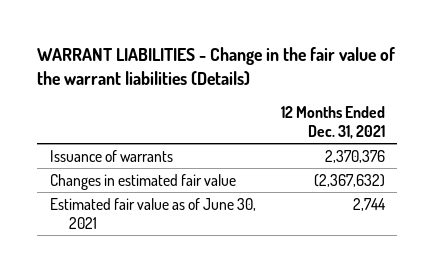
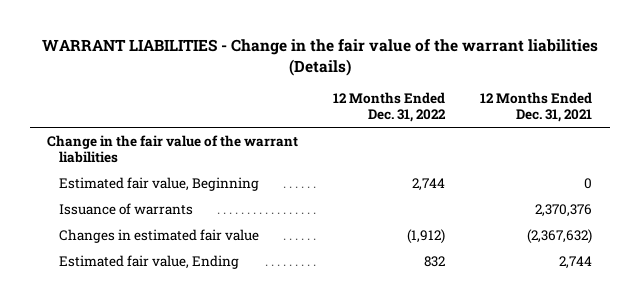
- | 12 Months Ended Dec. 31, 2021
+ | 12 Months Ended Dec. 31, 2022 | 12 Months Ended Dec. 31, 2021
+ Change in the fair value of the warrant liabilities
+ Estimated fair value, Beginning | 2,744 | 0
- Estimated fair value as of June 30, 2021 | 2,744
+ Estimated fair value, Ending | 832 | 2,744

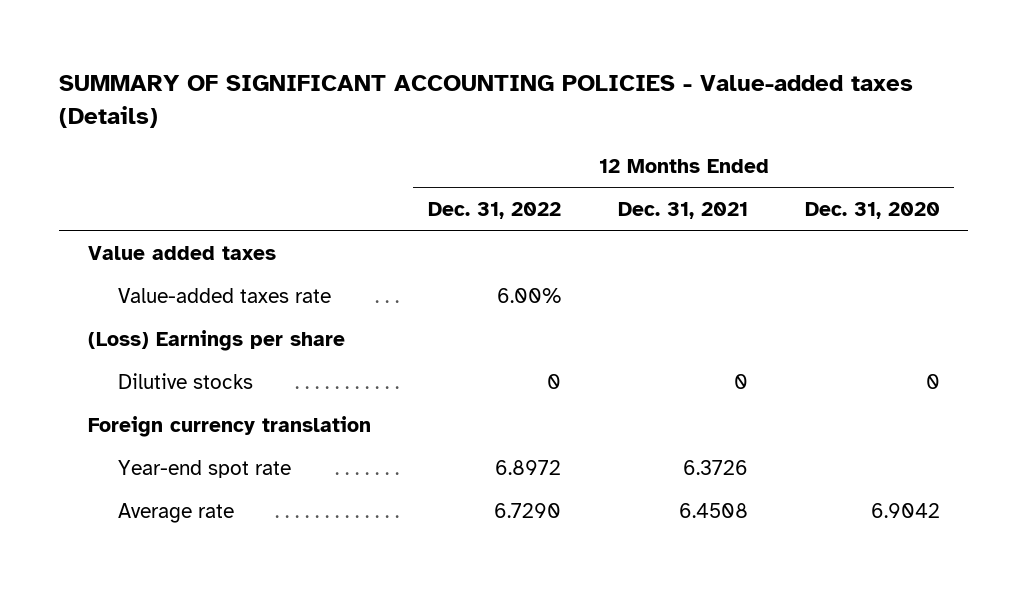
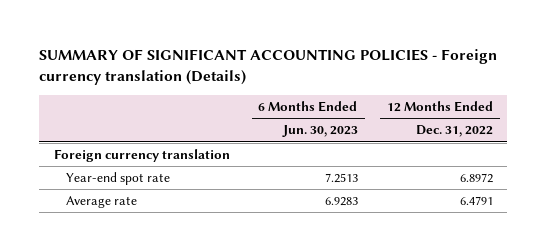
- SUMMARY OF SIGNIFICANT ACCOUNTING POLICIES - Value-added taxes (Details)
+ SUMMARY OF SIGNIFICANT ACCOUNTING POLICIES - Foreign currency translation (Details)
- | 12 Months Ended Dec. 31, 2022 | 12 Months Ended Dec. 31, 2021 | 12 Months Ended Dec. 31, 2020
+ | 6 Months Ended Jun. 30, 2023 | 12 Months Ended Dec. 31, 2022
- Value added taxes
- Value-added taxes rate | 6.00% | |
- (Loss) Earnings per share
- Dilutive stocks | 0 | 0 | 0
- Average rate | 6.7290 | 6.4508 | 6.9042
+ Average rate | 6.9283 | 6.4791

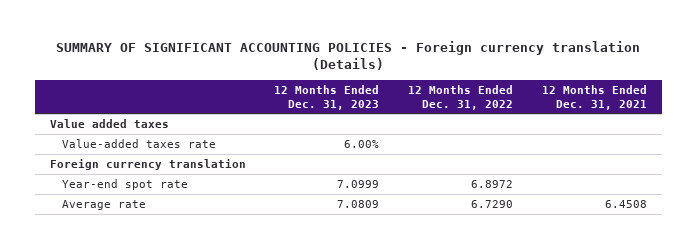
- | 6 Months Ended Jun. 30, 2023 | 12 Months Ended Dec. 31, 2022
+ | 12 Months Ended Dec. 31, 2023 | 12 Months Ended Dec. 31, 2022 | 12 Months Ended Dec. 31, 2021
+ Value added taxes
+ Value-added taxes rate | 6.00% | |
- Average rate | 6.9283 | 6.4791
+ Average rate | 7.0809 | 6.7290 | 6.4508

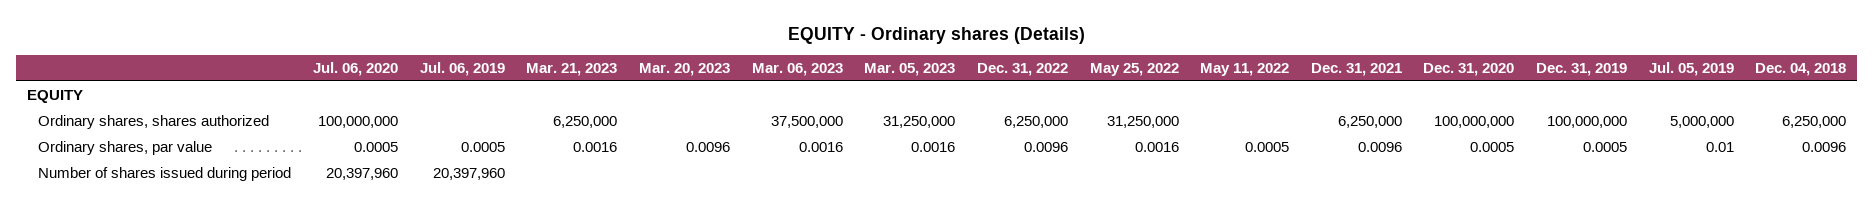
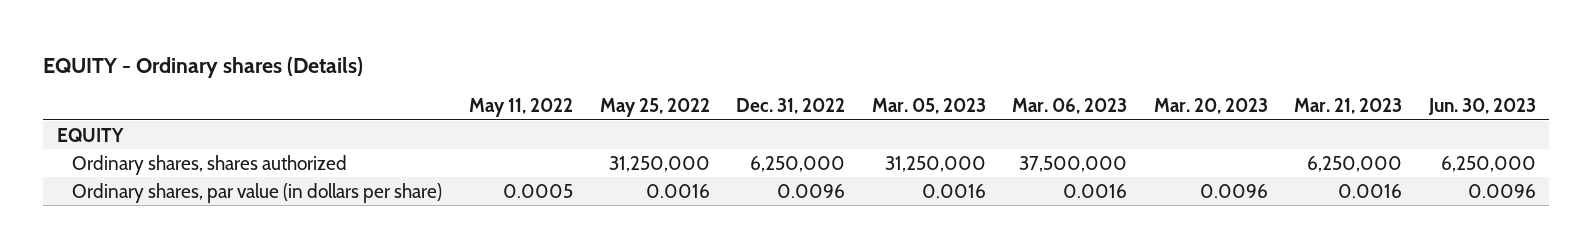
- | Jul. 06, 2020 | Jul. 06, 2019 | Mar. 21, 2023 | Mar. 20, 2023 | Mar. 06, 2023 | Mar. 05, 2023 | Dec. 31, 2022 | May 25, 2022 | May 11, 2022 | Dec. 31, 2021 | Dec. 31, 2020 | Dec. 31, 2019 | Jul. 05, 2019 | Dec. 04, 2018
+ | May 11, 2022 | May 25, 2022 | Dec. 31, 2022 | Mar. 05, 2023 | Mar. 06, 2023 | Mar. 20, 2023 | Mar. 21, 2023 | Jun. 30, 2023
- Ordinary shares, par value | 0.0005 | 0.0005 | 0.0016 | 0.0096 | 0.0016 | 0.0016 | 0.0096 | 0.0016 | 0.0005 | 0.0096 | 0.0005 | 0.0005 | 0.01 | 0.0096
- Number of shares issued during period | 20,397,960 | 20,397,960 | | | | | | | | | | | |
+ Ordinary shares, par value (in dollars per share) | 0.0005 | 0.0016 | 0.0096 | 0.0016 | 0.0016 | 0.0096 | 0.0016 | 0.0096

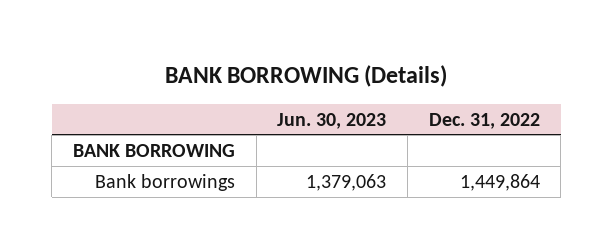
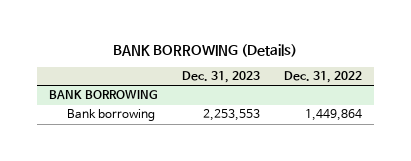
- | Jun. 30, 2023 | Dec. 31, 2022
+ | Dec. 31, 2023 | Dec. 31, 2022
- Bank borrowings | 1,379,063 | 1,449,864
+ Bank borrowing | 2,253,553 | 1,449,864

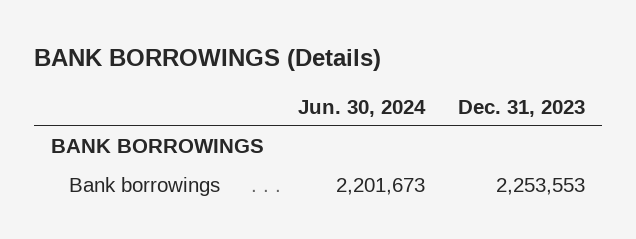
- BANK BORROWING (Details)
+ BANK BORROWINGS (Details)
- | Dec. 31, 2023 | Dec. 31, 2022
+ | Jun. 30, 2024 | Dec. 31, 2023
- BANK BORROWING
- Bank borrowing | 2,253,553 | 1,449,864
+ BANK BORROWINGS
+ Bank borrowings | 2,201,673 | 2,253,553

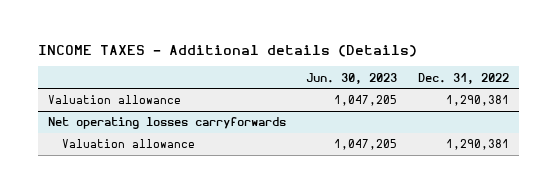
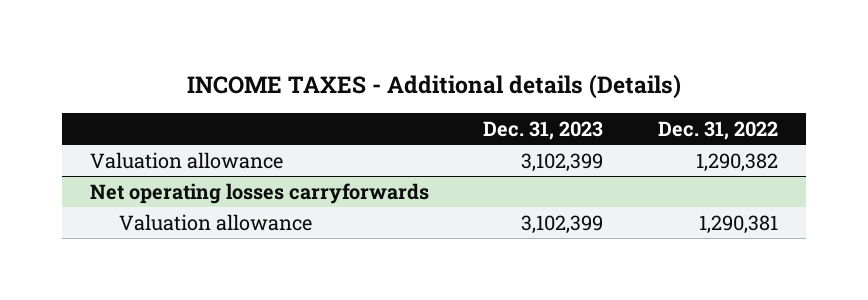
- | Jun. 30, 2023 | Dec. 31, 2022
+ | Dec. 31, 2023 | Dec. 31, 2022
- Valuation allowance | 1,047,205 | 1,290,381
+ Valuation allowance | 3,102,399 | 1,290,382

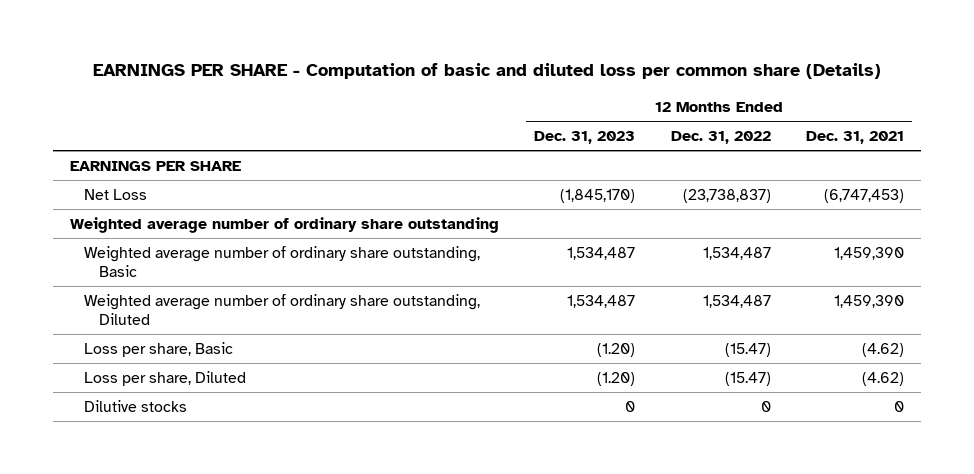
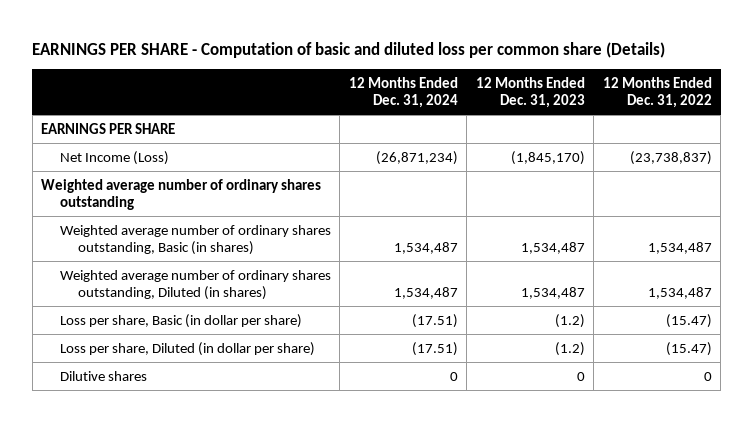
- | 12 Months Ended Dec. 31, 2023 | 12 Months Ended Dec. 31, 2022 | 12 Months Ended Dec. 31, 2021
+ | 12 Months Ended Dec. 31, 2024 | 12 Months Ended Dec. 31, 2023 | 12 Months Ended Dec. 31, 2022
- Net Loss | (1,845,170) | (23,738,837) | (6,747,453)
- Weighted average number of ordinary share outstanding
- Weighted average number of ordinary share outstanding, Basic | 1,534,487 | 1,534,487 | 1,459,390
- Weighted average number of ordinary share outstanding, Diluted | 1,534,487 | 1,534,487 | 1,459,390
- Loss per share, Basic | (1.20) | (15.47) | (4.62)
- Loss per share, Diluted | (1.20) | (15.47) | (4.62)
- Dilutive stocks | 0 | 0 | 0
+ Net Income (Loss) | (26,871,234) | (1,845,170) | (23,738,837)
+ Weighted average number of ordinary shares outstanding
+ Weighted average number of ordinary shares outstanding, Basic (in shares) | 1,534,487 | 1,534,487 | 1,534,487
+ Weighted average number of ordinary shares outstanding, Diluted (in shares) | 1,534,487 | 1,534,487 | 1,534,487
+ Loss per share, Basic (in dollar per share) | (17.51) | (1.2) | (15.47)
+ Loss per share, Diluted (in dollar per share) | (17.51) | (1.2) | (15.47)
+ Dilutive shares | 0 | 0 | 0

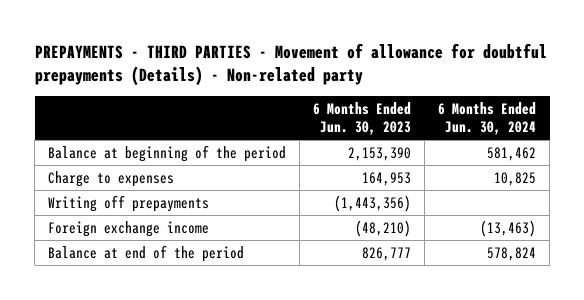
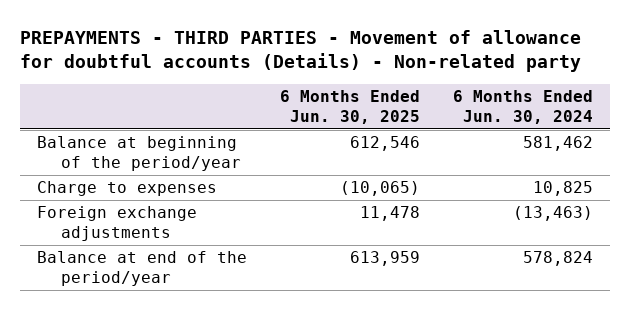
- PREPAYMENTS - THIRD PARTIES - Movement of allowance for doubtful prepayments (Details) - Non-related party
+ PREPAYMENTS - THIRD PARTIES - Movement of allowance for doubtful accounts (Details) - Non-related party
- | 6 Months Ended Jun. 30, 2023 | 6 Months Ended Jun. 30, 2024
+ | 6 Months Ended Jun. 30, 2025 | 6 Months Ended Jun. 30, 2024
- Balance at beginning of the period | 2,153,390 | 581,462
+ Balance at beginning of the period/year | 612,546 | 581,462
- Writing off prepayments | (1,443,356) |
- Foreign exchange income | (48,210) | (13,463)
- Balance at end of the period | 826,777 | 578,824
+ Foreign exchange adjustments | 11,478 | (13,463)
+ Balance at end of the period/year | 613,959 | 578,824

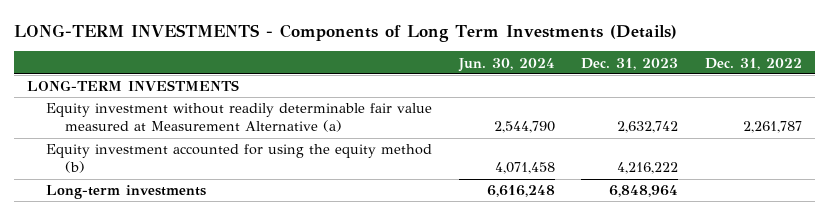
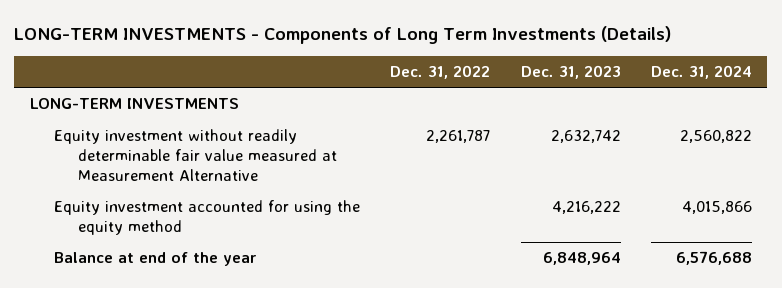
- | Jun. 30, 2024 | Dec. 31, 2023 | Dec. 31, 2022
+ | Dec. 31, 2022 | Dec. 31, 2023 | Dec. 31, 2024
- Equity investment without readily determinable fair value measured at Measurement Alternative (a) | 2,544,790 | 2,632,742 | 2,261,787
- Equity investment accounted for using the equity method (b) | 4,071,458 | 4,216,222 |
- Long-term investments | 6,616,248 | 6,848,964 |
+ Equity investment without readily determinable fair value measured at Measurement Alternative | 2,261,787 | 2,632,742 | 2,560,822
+ Equity investment accounted for using the equity method | | 4,216,222 | 4,015,866
+ Balance at end of the year | | 6,848,964 | 6,576,688

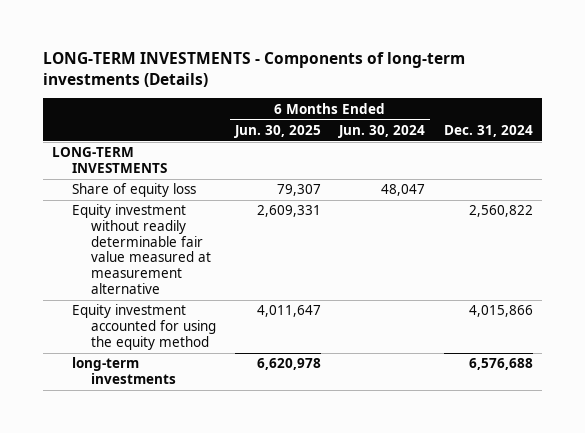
- LONG-TERM INVESTMENTS - Components of Long Term Investments (Details)
+ LONG-TERM INVESTMENTS - Components of long-term investments (Details)
- | Dec. 31, 2022 | Dec. 31, 2023 | Dec. 31, 2024
+ | 6 Months Ended Jun. 30, 2025 | 6 Months Ended Jun. 30, 2024 | Dec. 31, 2024
- Equity investment without readily determinable fair value measured at Measurement Alternative | 2,261,787 | 2,632,742 | 2,560,822
+ Share of equity loss | 79,307 | 48,047 |
+ Equity investment without readily determinable fair value measured at measurement alternative | 2,609,331 | | 2,560,822
- Balance at end of the year | | 6,848,964 | 6,576,688
+ long-term investments | 6,620,978 | | 6,576,688

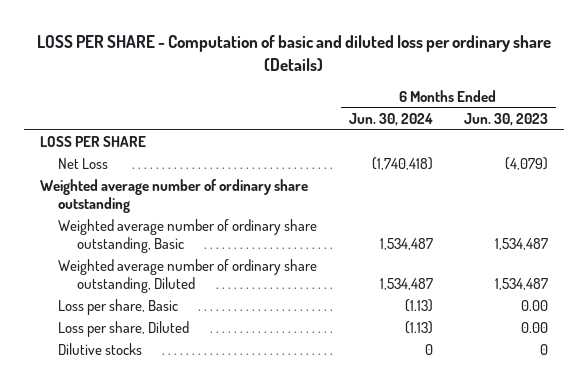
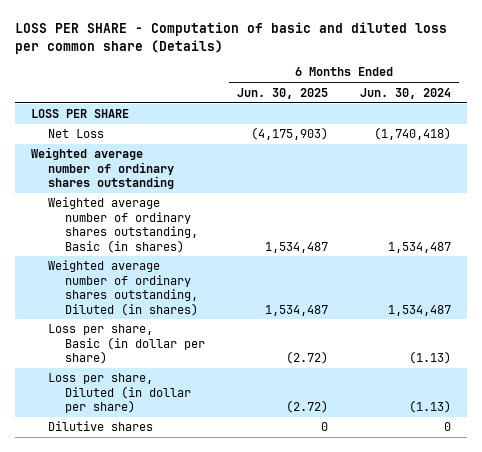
- LOSS PER SHARE - Computation of basic and diluted loss per ordinary share (Details)
+ LOSS PER SHARE - Computation of basic and diluted loss per common share (Details)
- | 6 Months Ended Jun. 30, 2024 | 6 Months Ended Jun. 30, 2023
+ | 6 Months Ended Jun. 30, 2025 | 6 Months Ended Jun. 30, 2024
- Weighted average number of ordinary share outstanding
- Weighted average number of ordinary share outstanding, Basic | 1,534,487 | 1,534,487
- Weighted average number of ordinary share outstanding, Diluted | 1,534,487 | 1,534,487
- Loss per share, Basic | (1.13) | 0.00
- Loss per share, Diluted | (1.13) | 0.00
- Dilutive stocks | 0 | 0
+ Weighted average number of ordinary shares outstanding
+ Weighted average number of ordinary shares outstanding, Basic (in shares) | 1,534,487 | 1,534,487
+ Weighted average number of ordinary shares outstanding, Diluted (in shares) | 1,534,487 | 1,534,487
+ Loss per share, Basic (in dollar per share) | (2.72) | (1.13)
+ Loss per share, Diluted (in dollar per share) | (2.72) | (1.13)
+ Dilutive shares | 0 | 0

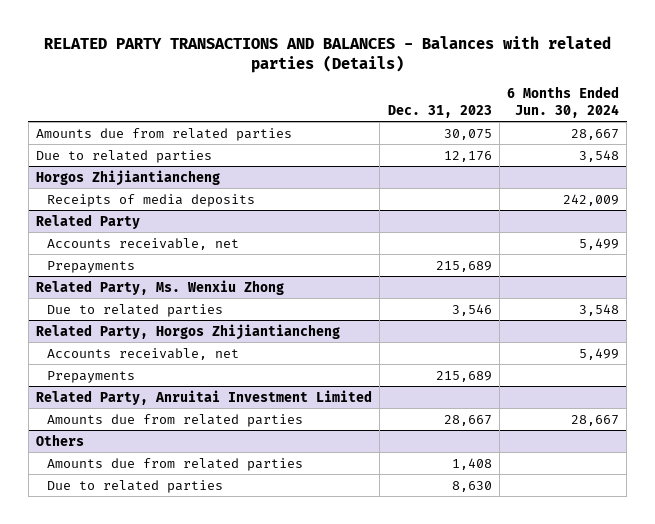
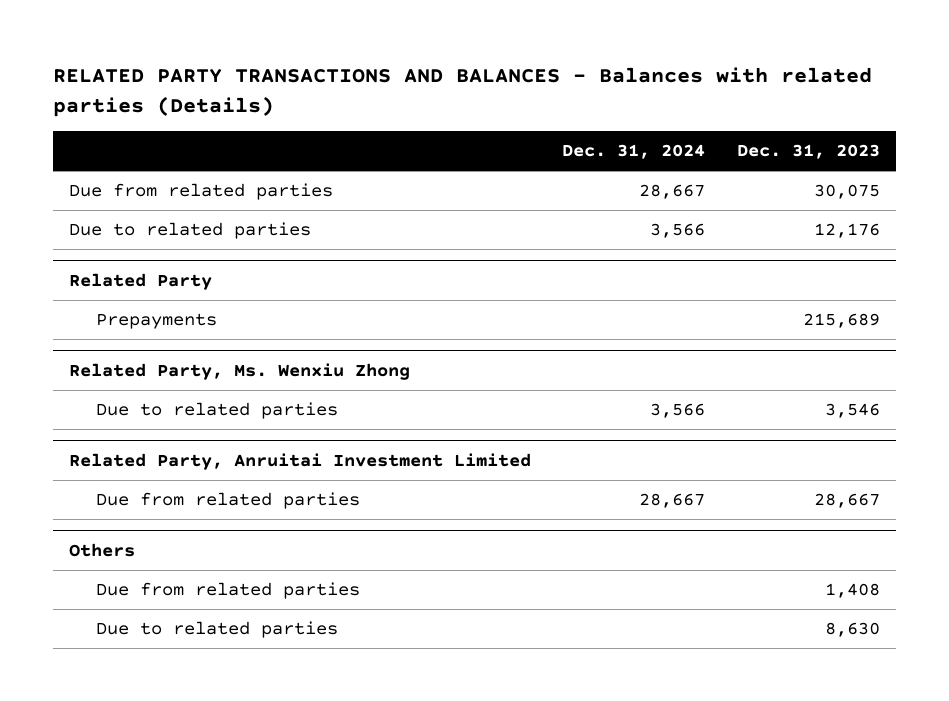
- | Dec. 31, 2023 | 6 Months Ended Jun. 30, 2024
+ | Dec. 31, 2024 | Dec. 31, 2023
- Amounts due from related parties | 30,075 | 28,667
+ Due from related parties | 28,667 | 30,075
- Horgos Zhijiantiancheng
- Receipts of media deposits | | 242,009
@ Related Party
- Accounts receivable, net | | 5,499
- Related Party, Horgos Zhijiantiancheng
- Accounts receivable, net | | 5,499
- Prepayments | 215,689 |
@ Related Party, Anruitai Investment Limited
- Amounts due from related parties | 28,667 | 28,667
+ Due from related parties | 28,667 | 28,667
@ Others
- Amounts due from related parties | 1,408 |
+ Due from related parties | | 1,408

